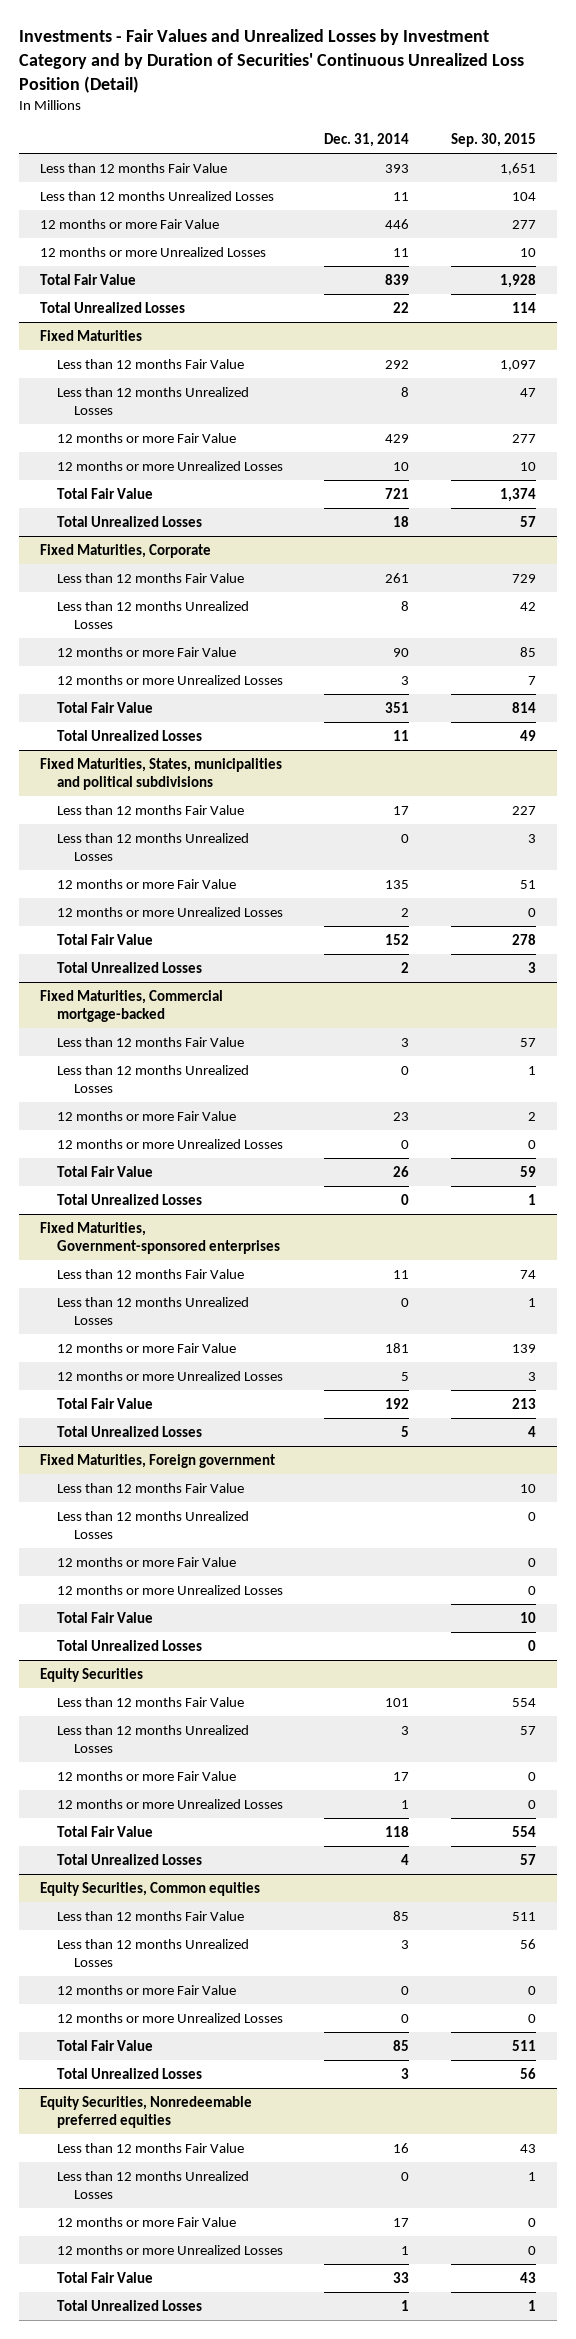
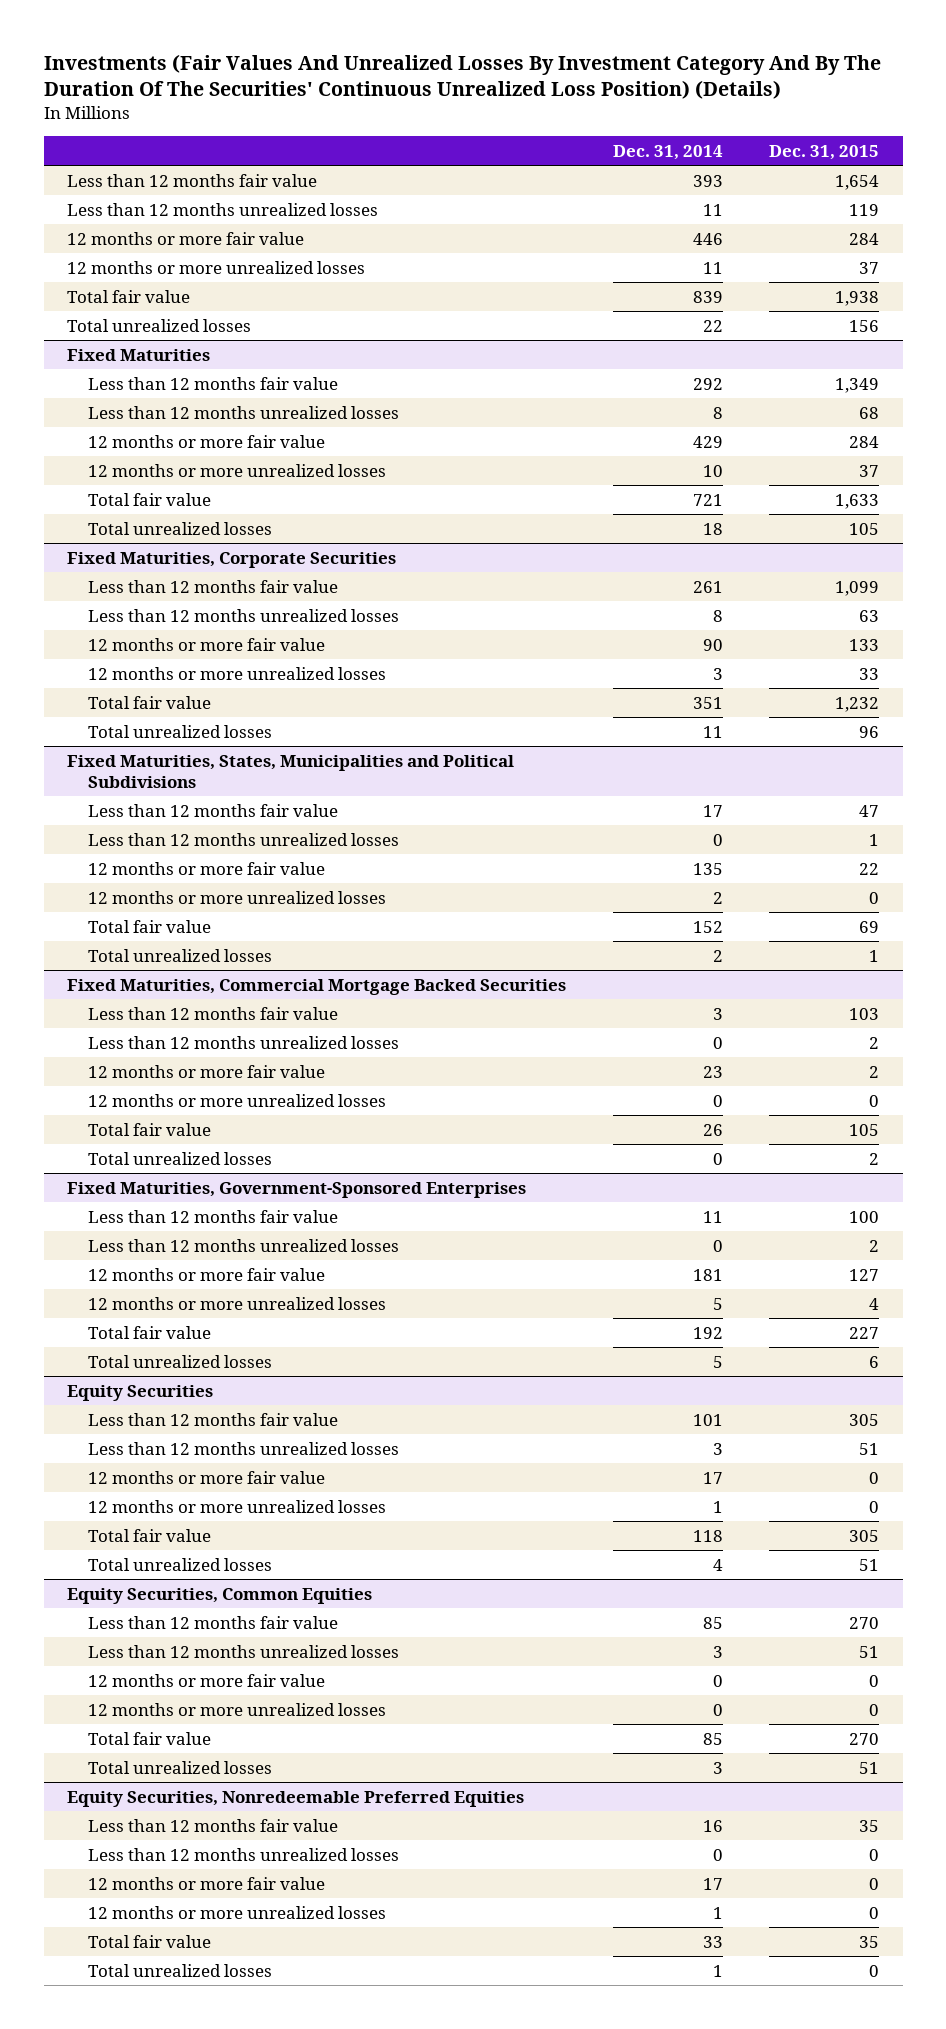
- Investments - Fair Values and Unrealized Losses by Investment Category and by Duration of Securities' Continuous Unrealized Loss Position (Detail)
+ Investments (Fair Values And Unrealized Losses By Investment Category And By The Duration Of The Securities' Continuous Unrealized Loss Position) (Details)
- | Dec. 31, 2014 | Sep. 30, 2015
+ | Dec. 31, 2014 | Dec. 31, 2015
- Less than 12 months Fair Value | 393 | 1,651
- Less than 12 months Unrealized Losses | 11 | 104
- 12 months or more Fair Value | 446 | 277
- 12 months or more Unrealized Losses | 11 | 10
- Total Fair Value | 839 | 1,928
- Total Unrealized Losses | 22 | 114
+ Less than 12 months fair value | 393 | 1,654
+ Less than 12 months unrealized losses | 11 | 119
+ 12 months or more fair value | 446 | 284
+ 12 months or more unrealized losses | 11 | 37
+ Total fair value | 839 | 1,938
+ Total unrealized losses | 22 | 156
@ Fixed Maturities
- Less than 12 months Fair Value | 292 | 1,097
- Less than 12 months Unrealized Losses | 8 | 47
- 12 months or more Fair Value | 429 | 277
- 12 months or more Unrealized Losses | 10 | 10
- Total Fair Value | 721 | 1,374
- Total Unrealized Losses | 18 | 57
- Fixed Maturities, Corporate
- Less than 12 months Fair Value | 261 | 729
- Less than 12 months Unrealized Losses | 8 | 42
- 12 months or more Fair Value | 90 | 85
- 12 months or more Unrealized Losses | 3 | 7
- Total Fair Value | 351 | 814
- Total Unrealized Losses | 11 | 49
- Fixed Maturities, States, municipalities and political subdivisions
- Less than 12 months Fair Value | 17 | 227
- Less than 12 months Unrealized Losses | 0 | 3
- 12 months or more Fair Value | 135 | 51
- 12 months or more Unrealized Losses | 2 | 0
- Total Fair Value | 152 | 278
- Total Unrealized Losses | 2 | 3
- Fixed Maturities, Commercial mortgage-backed
- Less than 12 months Fair Value | 3 | 57
- Less than 12 months Unrealized Losses | 0 | 1
- 12 months or more Fair Value | 23 | 2
- 12 months or more Unrealized Losses | 0 | 0
- Total Fair Value | 26 | 59
- Total Unrealized Losses | 0 | 1
- Fixed Maturities, Government-sponsored enterprises
- Less than 12 months Fair Value | 11 | 74
- Less than 12 months Unrealized Losses | 0 | 1
- 12 months or more Fair Value | 181 | 139
- 12 months or more Unrealized Losses | 5 | 3
- Total Fair Value | 192 | 213
- Total Unrealized Losses | 5 | 4
- Fixed Maturities, Foreign government
- Less than 12 months Fair Value | | 10
- Less than 12 months Unrealized Losses | | 0
- 12 months or more Fair Value | | 0
- 12 months or more Unrealized Losses | | 0
- Total Fair Value | | 10
- Total Unrealized Losses | | 0
@ Fixed Maturities
+ Less than 12 months fair value | 292 | 1,349
+ Less than 12 months unrealized losses | 8 | 68
+ 12 months or more fair value | 429 | 284
+ 12 months or more unrealized losses | 10 | 37
+ Total fair value | 721 | 1,633
+ Total unrealized losses | 18 | 105
+ Fixed Maturities, Corporate Securities
+ Less than 12 months fair value | 261 | 1,099
+ Less than 12 months unrealized losses | 8 | 63
+ 12 months or more fair value | 90 | 133
+ 12 months or more unrealized losses | 3 | 33
+ Total fair value | 351 | 1,232
+ Total unrealized losses | 11 | 96
+ Fixed Maturities, States, Municipalities and Political Subdivisions
+ Less than 12 months fair value | 17 | 47
+ Less than 12 months unrealized losses | 0 | 1
+ 12 months or more fair value | 135 | 22
+ 12 months or more unrealized losses | 2 | 0
+ Total fair value | 152 | 69
+ Total unrealized losses | 2 | 1
+ Fixed Maturities, Commercial Mortgage Backed Securities
+ Less than 12 months fair value | 3 | 103
+ Less than 12 months unrealized losses | 0 | 2
+ 12 months or more fair value | 23 | 2
+ 12 months or more unrealized losses | 0 | 0
+ Total fair value | 26 | 105
+ Total unrealized losses | 0 | 2
+ Fixed Maturities, Government-Sponsored Enterprises
+ Less than 12 months fair value | 11 | 100
+ Less than 12 months unrealized losses | 0 | 2
+ 12 months or more fair value | 181 | 127
+ 12 months or more unrealized losses | 5 | 4
+ Total fair value | 192 | 227
+ Total unrealized losses | 5 | 6
@ Equity Securities
- Less than 12 months Fair Value | 101 | 554
- Less than 12 months Unrealized Losses | 3 | 57
- 12 months or more Fair Value | 17 | 0
- 12 months or more Unrealized Losses | 1 | 0
- Total Fair Value | 118 | 554
- Total Unrealized Losses | 4 | 57
- Equity Securities, Common equities
- Less than 12 months Fair Value | 85 | 511
- Less than 12 months Unrealized Losses | 3 | 56
- 12 months or more Fair Value | 0 | 0
- 12 months or more Unrealized Losses | 0 | 0
- Total Fair Value | 85 | 511
- Total Unrealized Losses | 3 | 56
- Equity Securities, Nonredeemable preferred equities
- Less than 12 months Fair Value | 16 | 43
- Less than 12 months Unrealized Losses | 0 | 1
- 12 months or more Fair Value | 17 | 0
- 12 months or more Unrealized Losses | 1 | 0
- Total Fair Value | 33 | 43
- Total Unrealized Losses | 1 | 1
@ Equity Securities
+ Less than 12 months fair value | 101 | 305
+ Less than 12 months unrealized losses | 3 | 51
+ 12 months or more fair value | 17 | 0
+ 12 months or more unrealized losses | 1 | 0
+ Total fair value | 118 | 305
+ Total unrealized losses | 4 | 51
+ Equity Securities, Common Equities
+ Less than 12 months fair value | 85 | 270
+ Less than 12 months unrealized losses | 3 | 51
+ 12 months or more fair value | 0 | 0
+ 12 months or more unrealized losses | 0 | 0
+ Total fair value | 85 | 270
+ Total unrealized losses | 3 | 51
+ Equity Securities, Nonredeemable Preferred Equities
+ Less than 12 months fair value | 16 | 35
+ Less than 12 months unrealized losses | 0 | 0
+ 12 months or more fair value | 17 | 0
+ 12 months or more unrealized losses | 1 | 0
+ Total fair value | 33 | 35
+ Total unrealized losses | 1 | 0

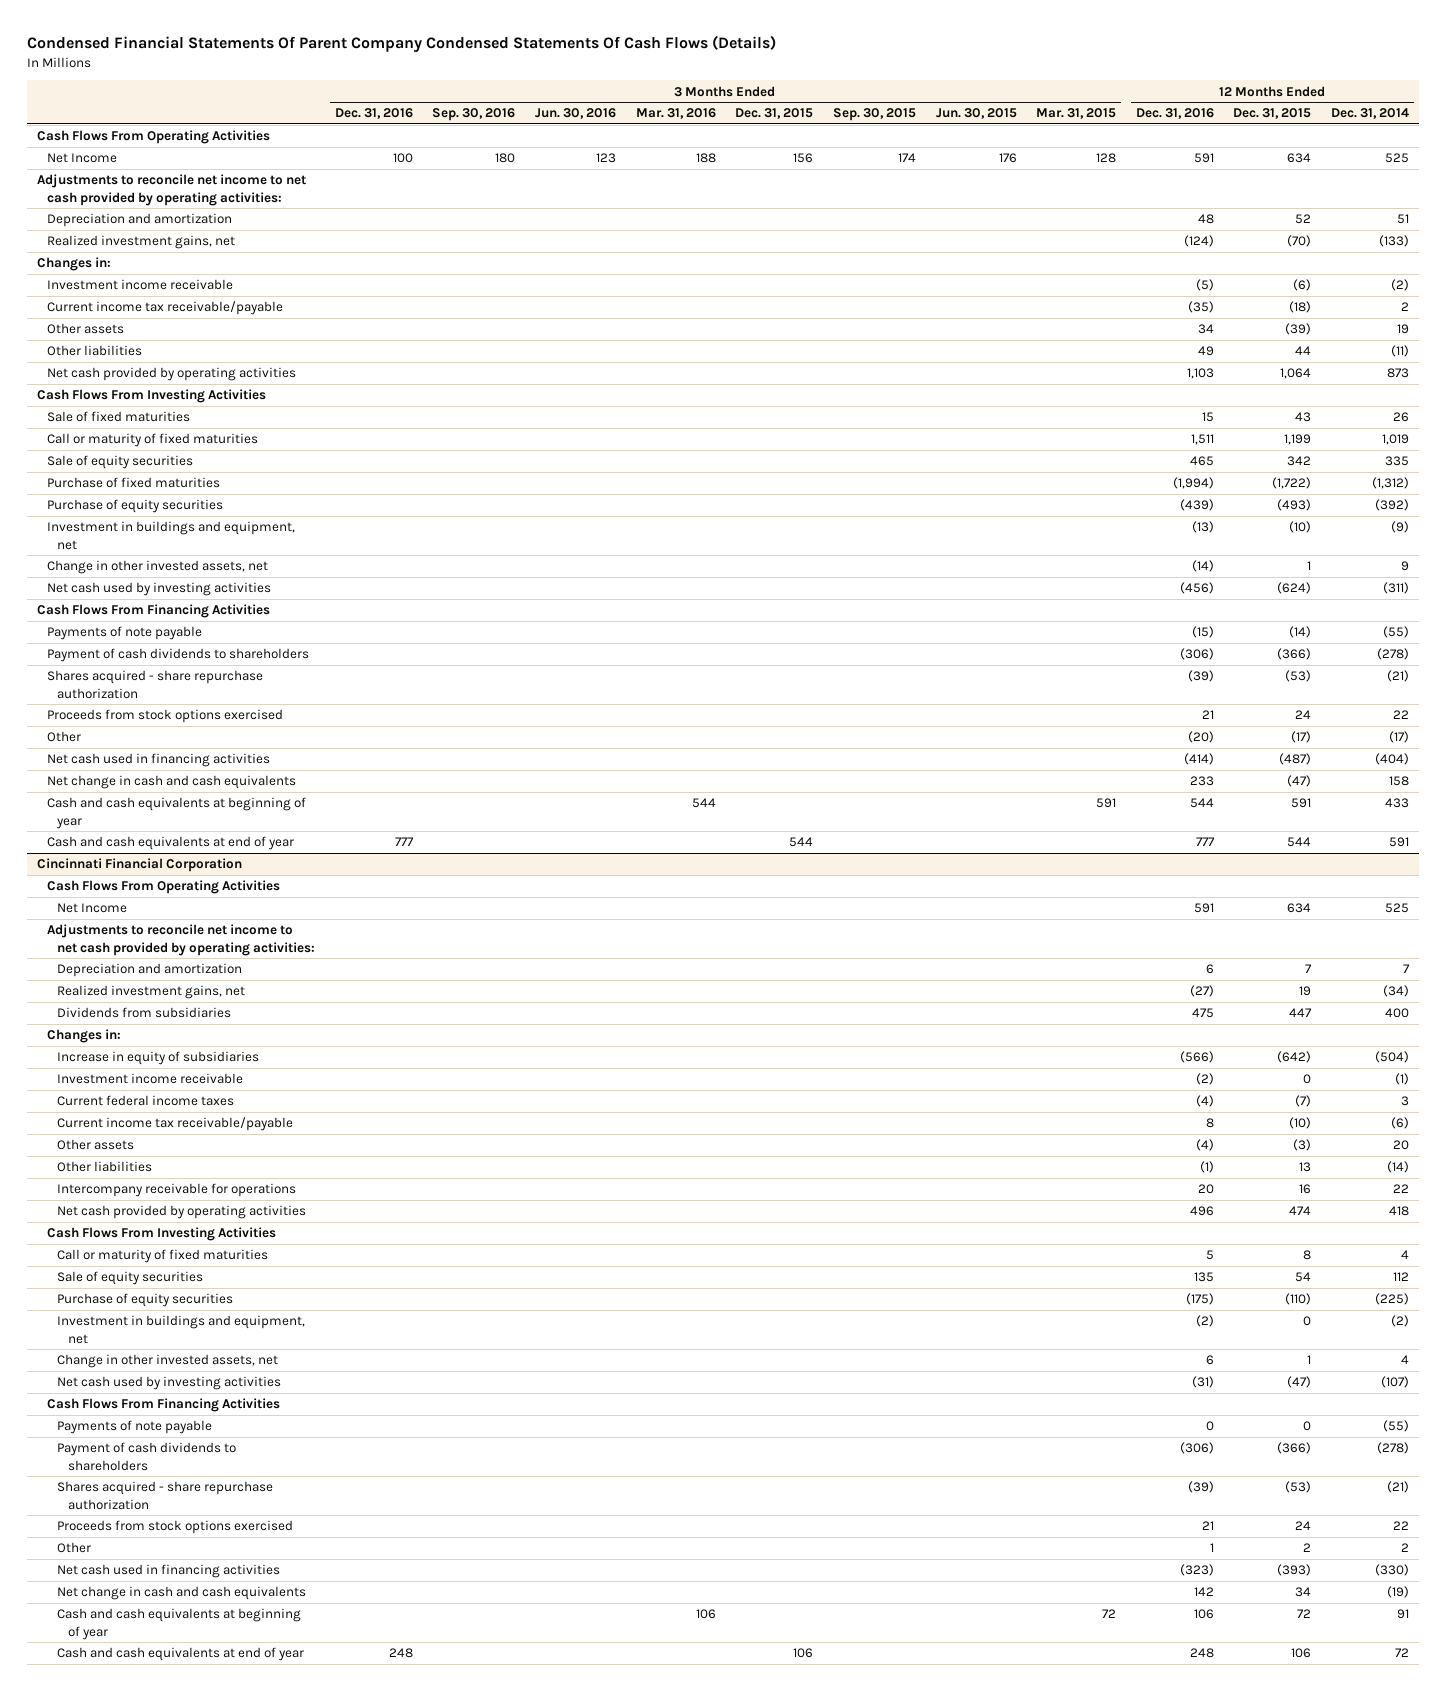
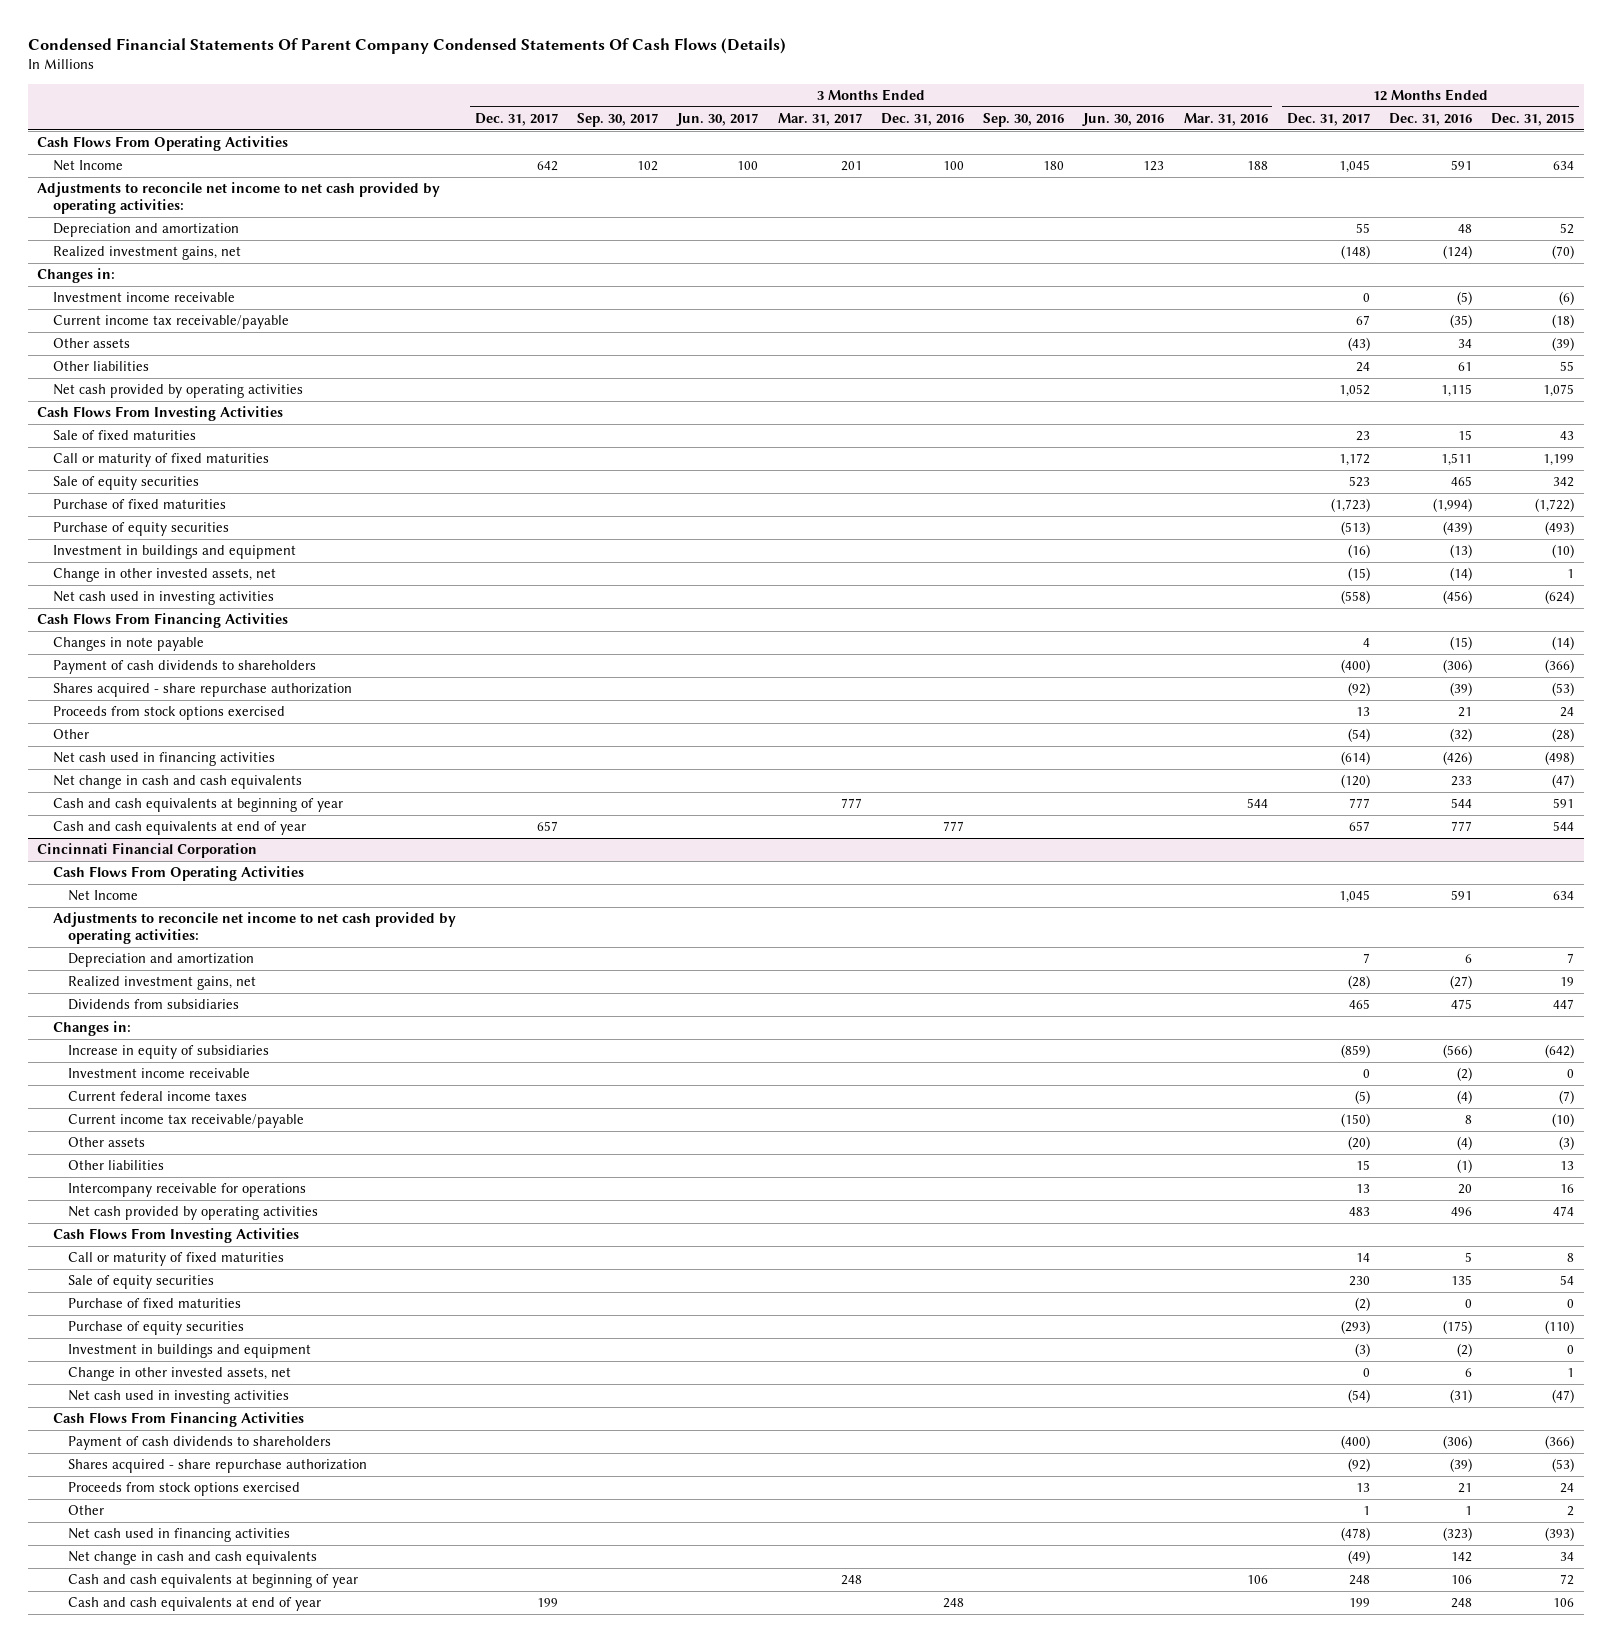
- | 3 Months Ended Dec. 31, 2016 | 3 Months Ended Sep. 30, 2016 | 3 Months Ended Jun. 30, 2016 | 3 Months Ended Mar. 31, 2016 | 3 Months Ended Dec. 31, 2015 | 3 Months Ended Sep. 30, 2015 | 3 Months Ended Jun. 30, 2015 | 3 Months Ended Mar. 31, 2015 | 12 Months Ended Dec. 31, 2016 | 12 Months Ended Dec. 31, 2015 | 12 Months Ended Dec. 31, 2014
+ | 3 Months Ended Dec. 31, 2017 | 3 Months Ended Sep. 30, 2017 | 3 Months Ended Jun. 30, 2017 | 3 Months Ended Mar. 31, 2017 | 3 Months Ended Dec. 31, 2016 | 3 Months Ended Sep. 30, 2016 | 3 Months Ended Jun. 30, 2016 | 3 Months Ended Mar. 31, 2016 | 12 Months Ended Dec. 31, 2017 | 12 Months Ended Dec. 31, 2016 | 12 Months Ended Dec. 31, 2015
- Other liabilities | | | | | | | | | 49 | 44 | (11)
- Net cash provided by operating activities | | | | | | | | | 1,103 | 1,064 | 873
+ Other liabilities | | | | | | | | | 24 | 61 | 55
+ Net cash provided by operating activities | | | | | | | | | 1,052 | 1,115 | 1,075
- Investment in buildings and equipment, net | | | | | | | | | (13) | (10) | (9)
+ Investment in buildings and equipment | | | | | | | | | (16) | (13) | (10)
- Net cash used by investing activities | | | | | | | | | (456) | (624) | (311)
+ Net cash used in investing activities | | | | | | | | | (558) | (456) | (624)
- Payments of note payable | | | | | | | | | (15) | (14) | (55)
+ Changes in note payable | | | | | | | | | 4 | (15) | (14)
- Other | | | | | | | | | (20) | (17) | (17)
- Net cash used in financing activities | | | | | | | | | (414) | (487) | (404)
+ Other | | | | | | | | | (54) | (32) | (28)
+ Net cash used in financing activities | | | | | | | | | (614) | (426) | (498)
@ Cincinnati Financial Corporation
+ Purchase of fixed maturities | | | | | | | | | (2) | 0 | 0
- Investment in buildings and equipment, net | | | | | | | | | (2) | 0 | (2)
+ Investment in buildings and equipment | | | | | | | | | (3) | (2) | 0
- Net cash used by investing activities | | | | | | | | | (31) | (47) | (107)
+ Net cash used in investing activities | | | | | | | | | (54) | (31) | (47)
- Payments of note payable | | | | | | | | | 0 | 0 | (55)

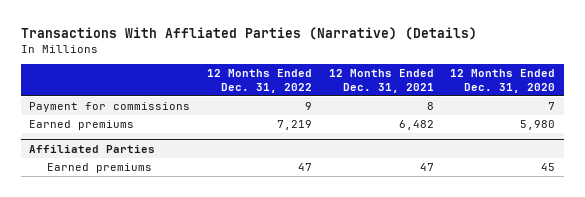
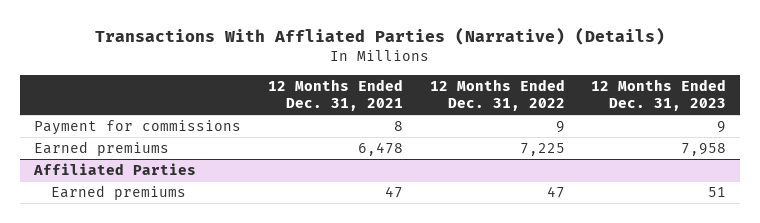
- | 12 Months Ended Dec. 31, 2022 | 12 Months Ended Dec. 31, 2021 | 12 Months Ended Dec. 31, 2020
+ | 12 Months Ended Dec. 31, 2021 | 12 Months Ended Dec. 31, 2022 | 12 Months Ended Dec. 31, 2023
- Earned premiums | 7,219 | 6,482 | 5,980
+ Earned premiums | 6,478 | 7,225 | 7,958

